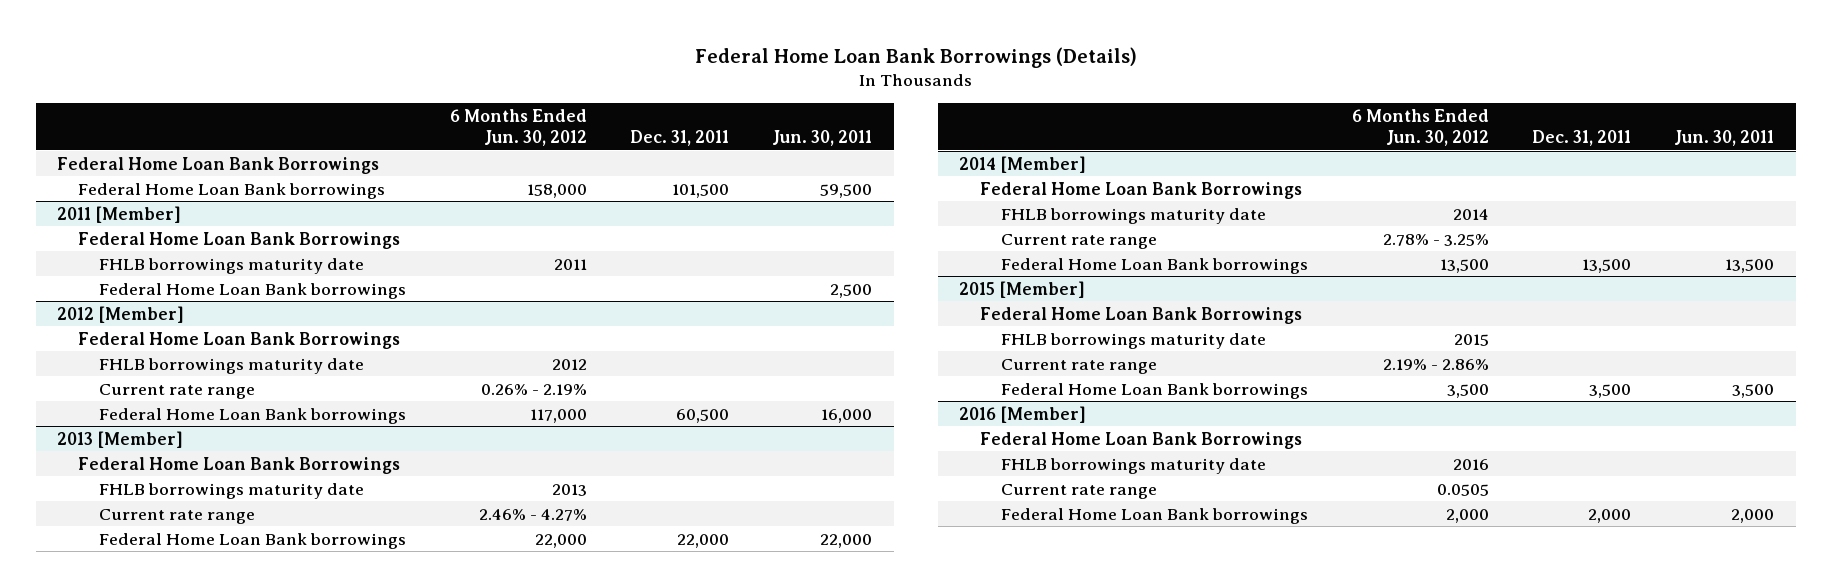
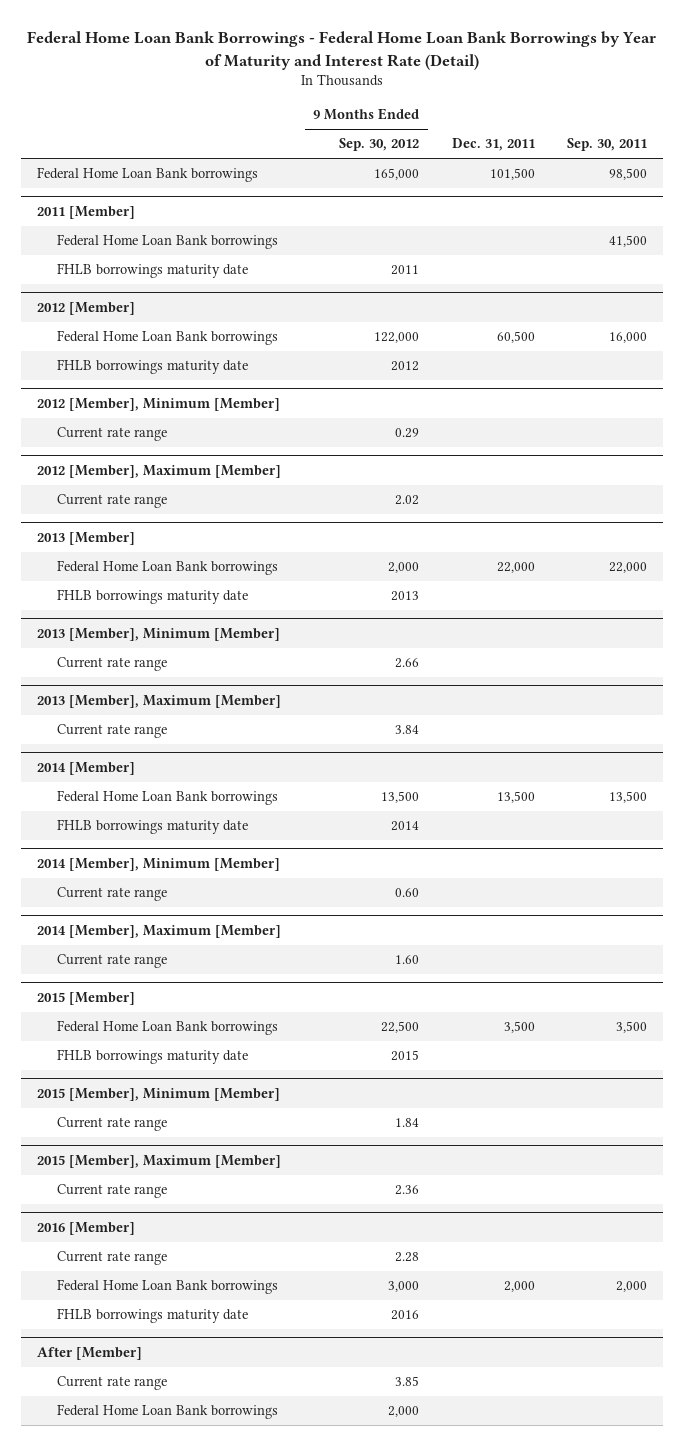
- Federal Home Loan Bank Borrowings (Details)
+ Federal Home Loan Bank Borrowings - Federal Home Loan Bank Borrowings by Year of Maturity and Interest Rate (Detail)
- | 6 Months Ended Jun. 30, 2012 | Dec. 31, 2011 | Jun. 30, 2011
+ | 9 Months Ended Sep. 30, 2012 | Dec. 31, 2011 | Sep. 30, 2011
- Federal Home Loan Bank Borrowings
@ 2011 [Member]
- Federal Home Loan Bank Borrowings
moved down: FHLB borrowings maturity date | 2011 | |
@ 2012 [Member]
- Federal Home Loan Bank Borrowings
- Current rate range | 0.26% - 2.19% | |
moved down: FHLB borrowings maturity date | 2012 | |
+ 2012 [Member], Minimum [Member]
+ Current rate range | 0.29 | |
+ 2012 [Member], Maximum [Member]
+ Current rate range | 2.02 | |
@ 2013 [Member]
- Federal Home Loan Bank Borrowings
- Current rate range | 2.46% - 4.27% | |
moved down: FHLB borrowings maturity date | 2013 | |
+ 2013 [Member], Minimum [Member]
+ Current rate range | 2.66 | |
+ 2013 [Member], Maximum [Member]
+ Current rate range | 3.84 | |
@ 2014 [Member]
- Federal Home Loan Bank Borrowings
- Current rate range | 2.78% - 3.25% | |
moved down: FHLB borrowings maturity date | 2014 | |
+ 2014 [Member], Minimum [Member]
+ Current rate range | 0.60 | |
+ 2014 [Member], Maximum [Member]
+ Current rate range | 1.60 | |
@ 2015 [Member]
- Federal Home Loan Bank Borrowings
- Current rate range | 2.19% - 2.86% | |
moved down: FHLB borrowings maturity date | 2015 | |
+ 2015 [Member], Minimum [Member]
+ Current rate range | 1.84 | |
+ 2015 [Member], Maximum [Member]
+ Current rate range | 2.36 | |
@ 2016 [Member]
- Federal Home Loan Bank Borrowings
moved down: FHLB borrowings maturity date | 2016 | |
+ After [Member]
+ Current rate range | 3.85 | |
+ Federal Home Loan Bank borrowings | 2,000 | |

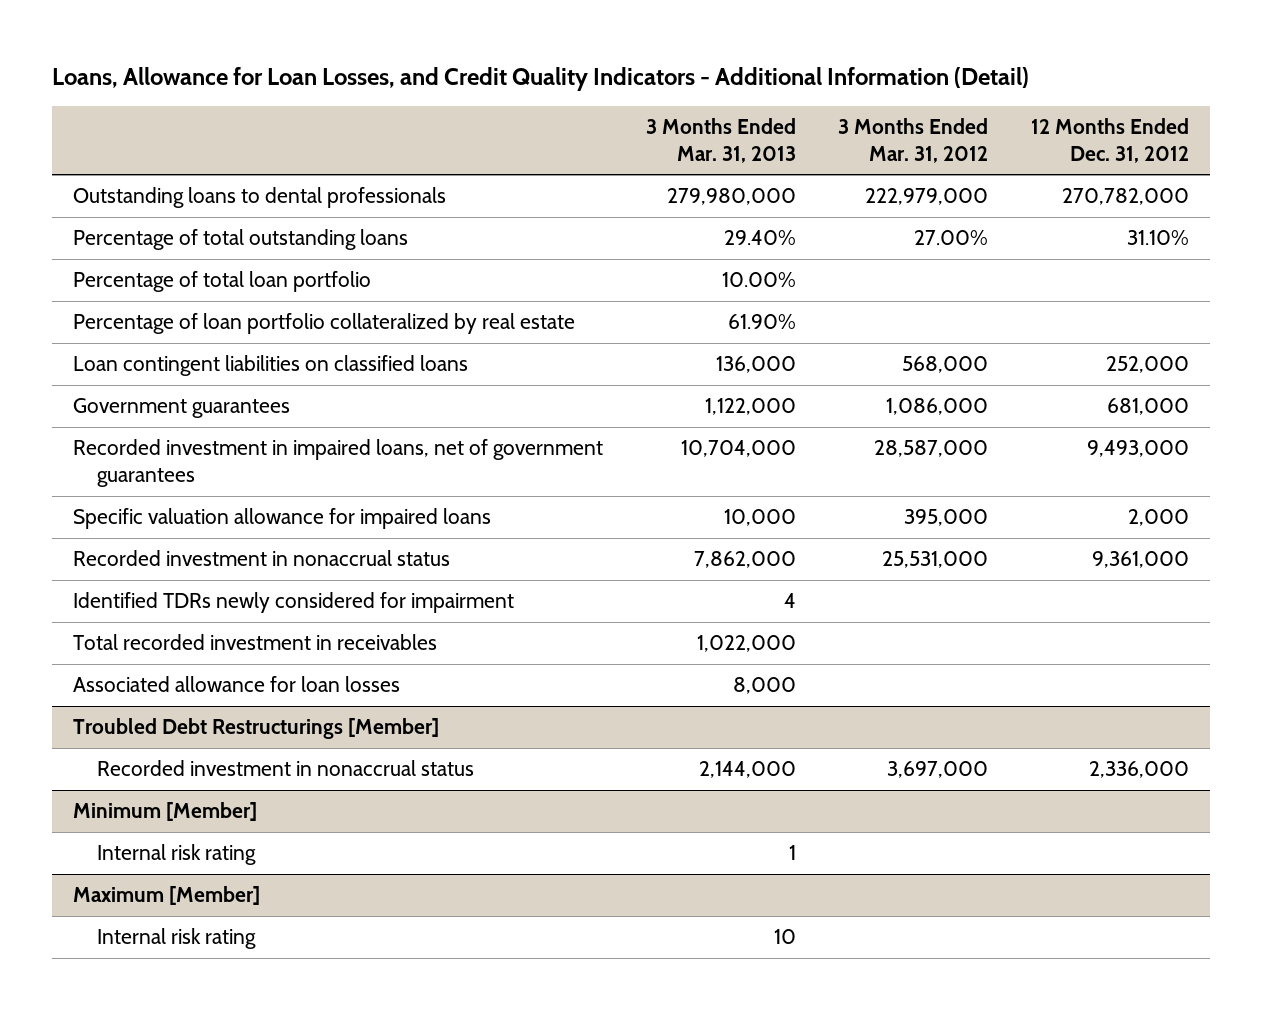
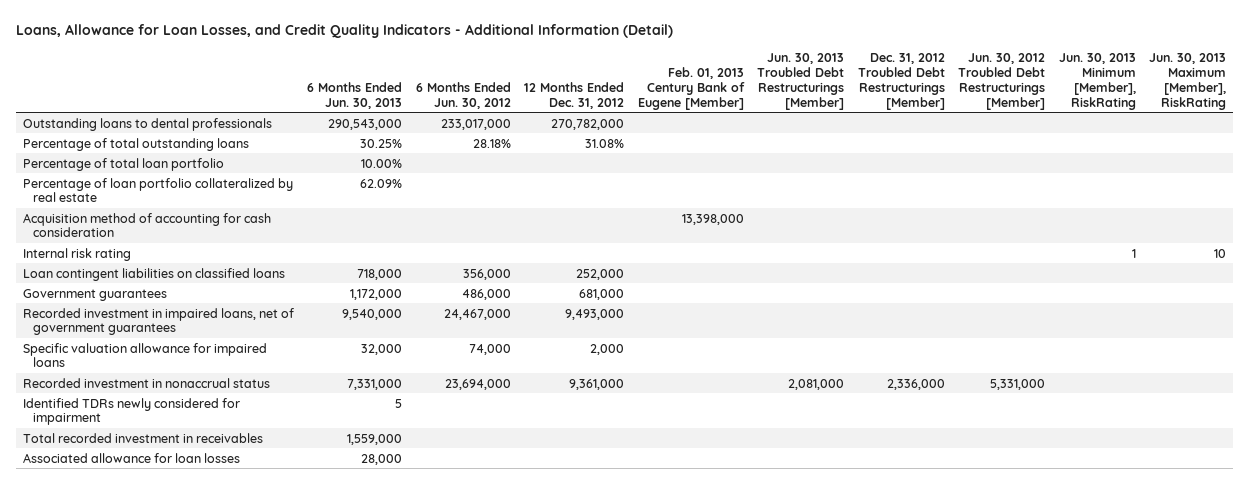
- | 3 Months Ended Mar. 31, 2013 | 3 Months Ended Mar. 31, 2012 | 12 Months Ended Dec. 31, 2012
+ | 6 Months Ended Jun. 30, 2013 | 6 Months Ended Jun. 30, 2012 | 12 Months Ended Dec. 31, 2012 | Feb. 01, 2013 Century Bank of Eugene [Member] | Jun. 30, 2013 Troubled Debt Restructurings [Member] | Dec. 31, 2012 Troubled Debt Restructurings [Member] | Jun. 30, 2012 Troubled Debt Restructurings [Member] | Jun. 30, 2013 Minimum [Member], RiskRating | Jun. 30, 2013 Maximum [Member], RiskRating
- Percentage of total outstanding loans | 29.40% | 27.00% | 31.10%
+ Percentage of total outstanding loans | 30.25% | 28.18% | 31.08% | | | | | |
+ Acquisition method of accounting for cash consideration | | | | 13,398,000 | | | | |
+ Internal risk rating | | | | | | | | 1 | 10
- Troubled Debt Restructurings [Member]
- Recorded investment in nonaccrual status | 2,144,000 | 3,697,000 | 2,336,000
- Minimum [Member]
- Internal risk rating | 1 | |
- Maximum [Member]
- Internal risk rating | 10 | |

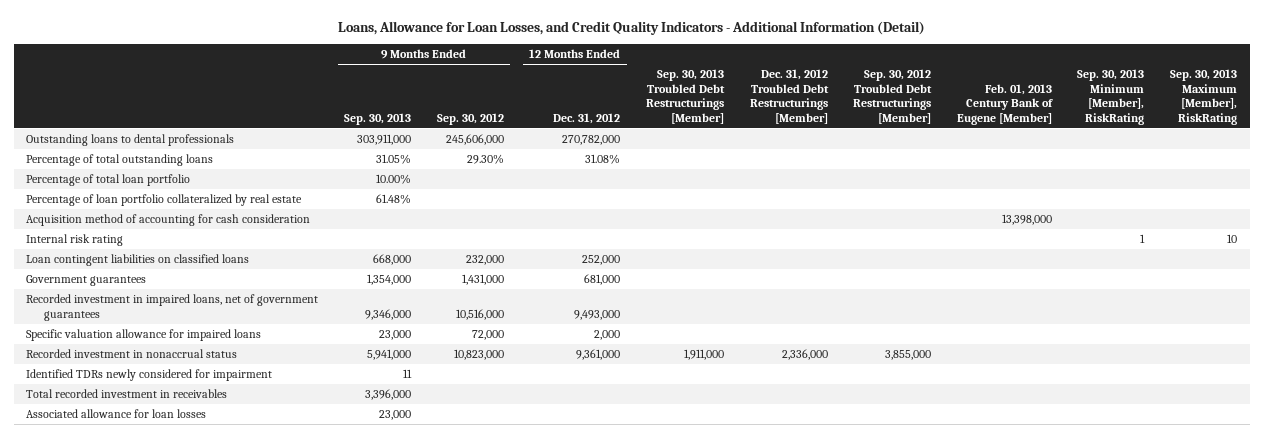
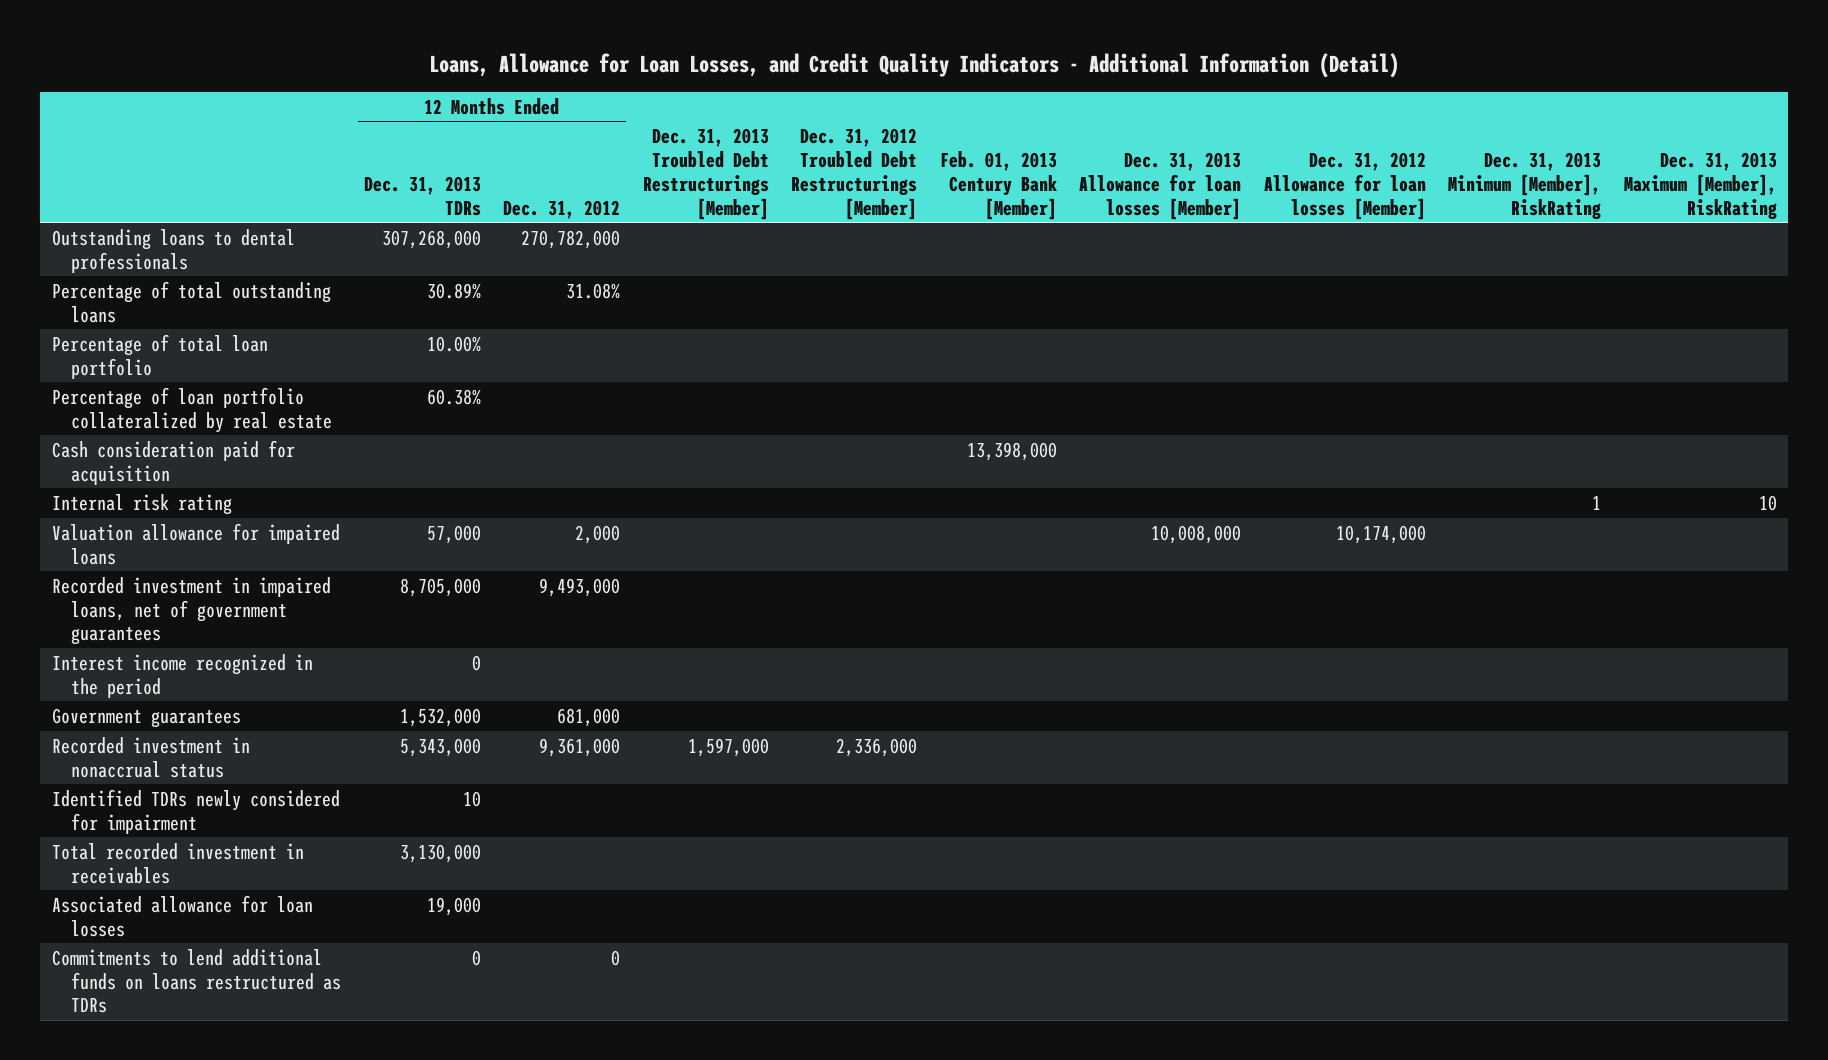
- | 9 Months Ended Sep. 30, 2013 | 9 Months Ended Sep. 30, 2012 | 12 Months Ended Dec. 31, 2012 | Sep. 30, 2013 Troubled Debt Restructurings [Member] | Dec. 31, 2012 Troubled Debt Restructurings [Member] | Sep. 30, 2012 Troubled Debt Restructurings [Member] | Feb. 01, 2013 Century Bank of Eugene [Member] | Sep. 30, 2013 Minimum [Member], RiskRating | Sep. 30, 2013 Maximum [Member], RiskRating
+ | 12 Months Ended Dec. 31, 2013 TDRs | 12 Months Ended Dec. 31, 2012 | Dec. 31, 2013 Troubled Debt Restructurings [Member] | Dec. 31, 2012 Troubled Debt Restructurings [Member] | Feb. 01, 2013 Century Bank [Member] | Dec. 31, 2013 Allowance for loan losses [Member] | Dec. 31, 2012 Allowance for loan losses [Member] | Dec. 31, 2013 Minimum [Member], RiskRating | Dec. 31, 2013 Maximum [Member], RiskRating
- Acquisition method of accounting for cash consideration | | | | | | | 13,398,000 | |
+ Cash consideration paid for acquisition | | | | | 13,398,000 | | | |
- Loan contingent liabilities on classified loans | 668,000 | 232,000 | 252,000 | | | | | |
+ Valuation allowance for impaired loans | 57,000 | 2,000 | | | | 10,008,000 | 10,174,000 | |
- Specific valuation allowance for impaired loans | 23,000 | 72,000 | 2,000 | | | | | |
+ Interest income recognized in the period | 0 | | | | | | | |
moved down: Government guarantees | 1,532,000 | 681,000 | | | | | | |
+ Commitments to lend additional funds on loans restructured as TDRs | 0 | 0 | | | | | | |

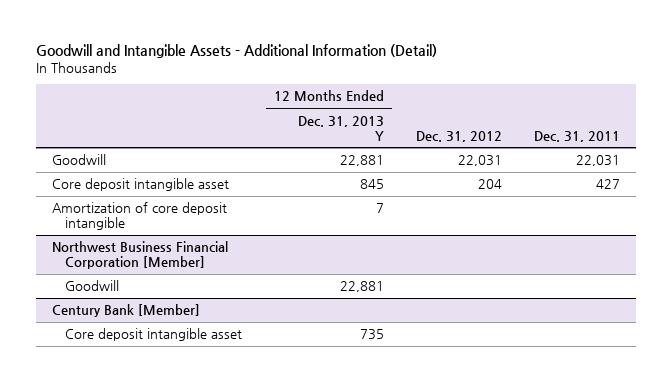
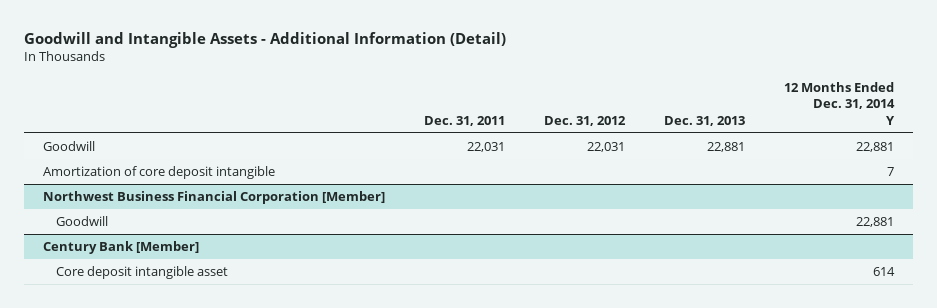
- | 12 Months Ended Dec. 31, 2013 Y | Dec. 31, 2012 | Dec. 31, 2011
+ | Dec. 31, 2011 | Dec. 31, 2012 | Dec. 31, 2013 | 12 Months Ended Dec. 31, 2014 Y
- Core deposit intangible asset | 845 | 204 | 427

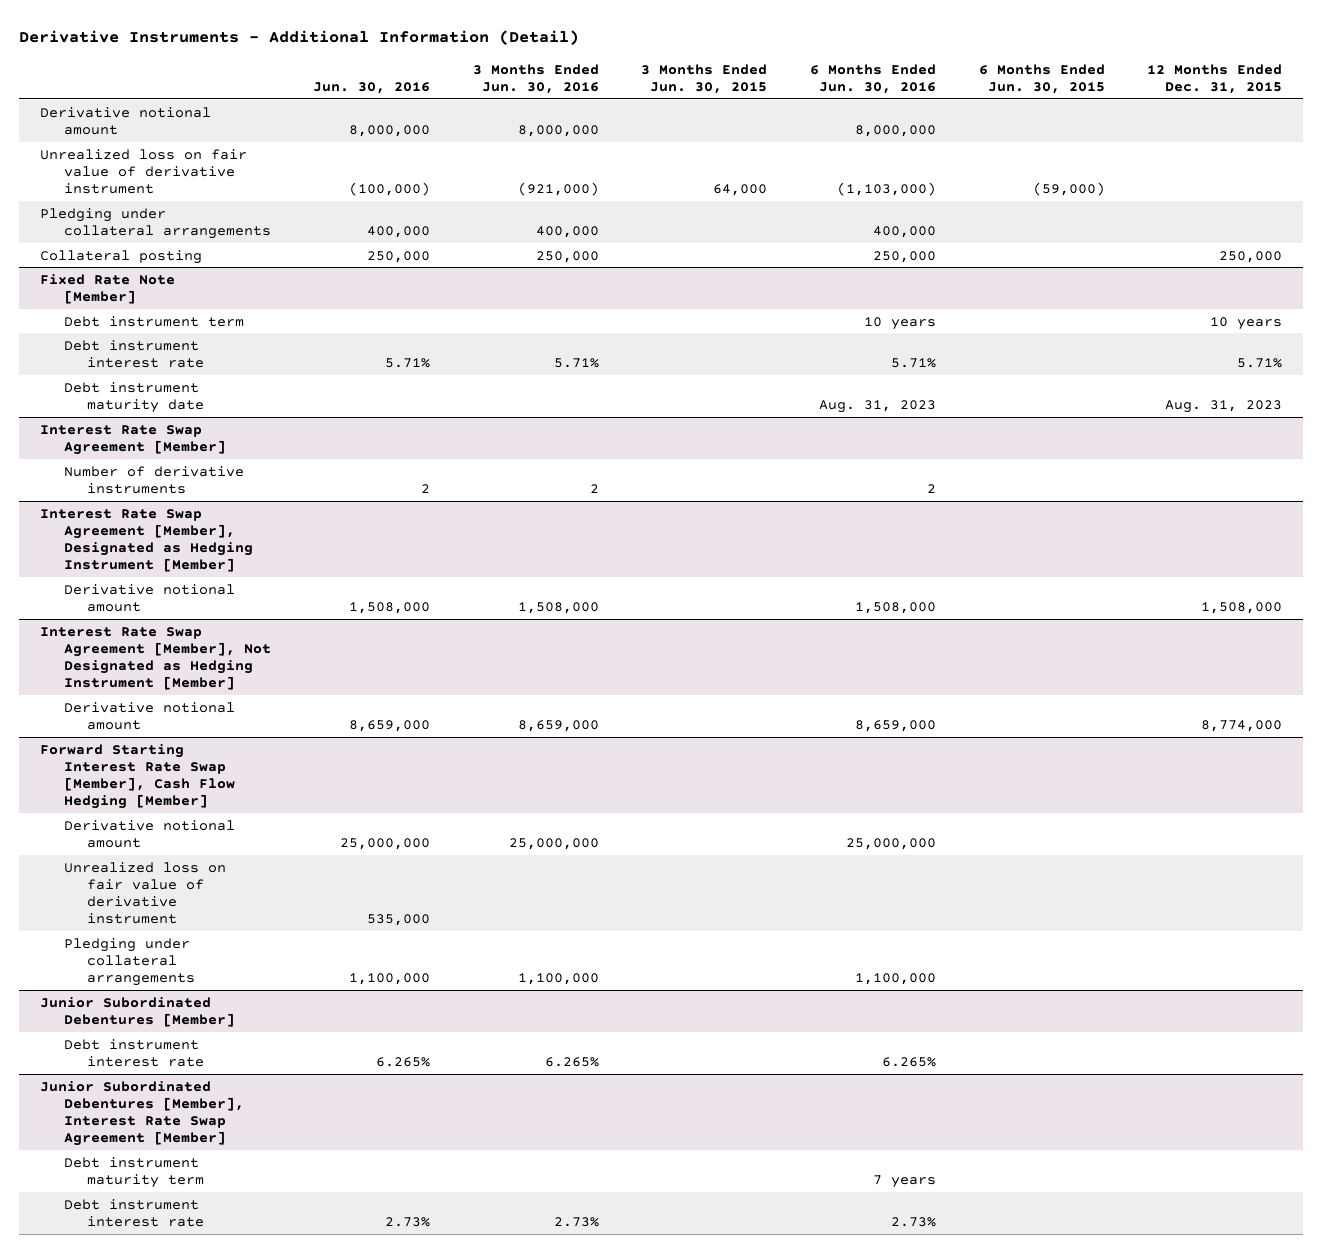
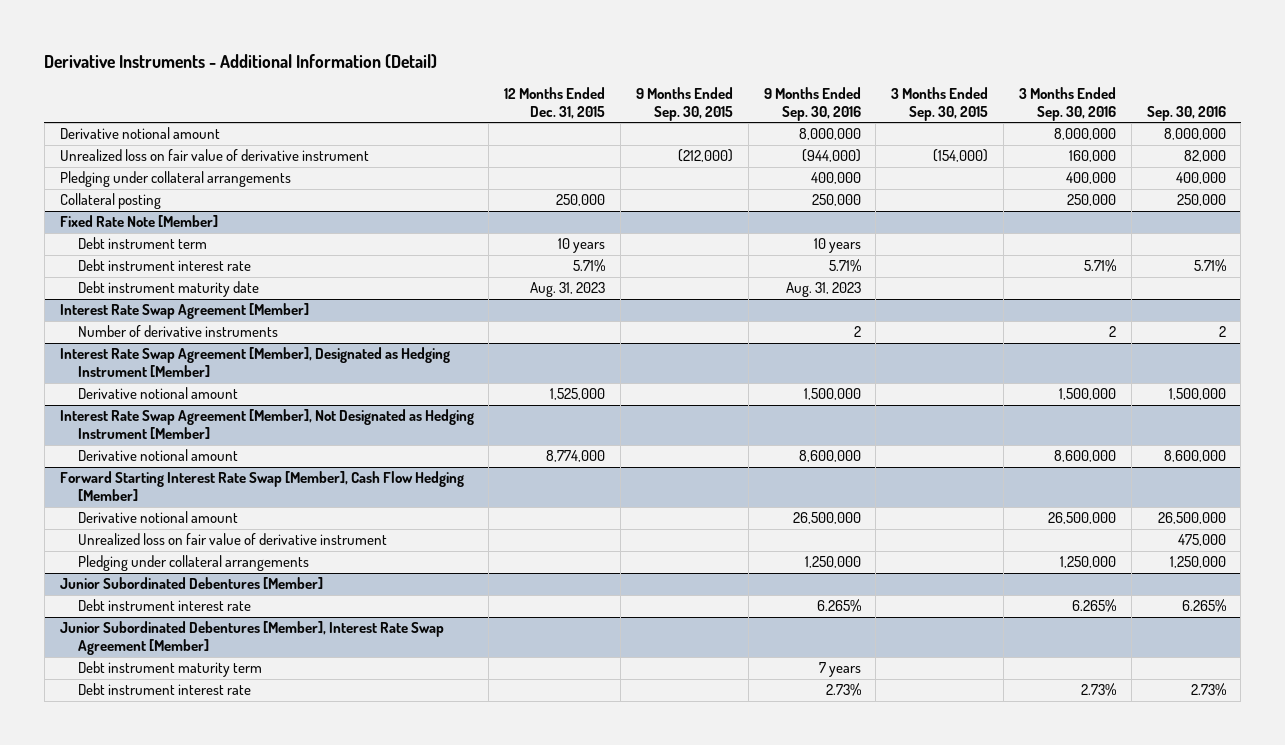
- | Jun. 30, 2016 | 3 Months Ended Jun. 30, 2016 | 3 Months Ended Jun. 30, 2015 | 6 Months Ended Jun. 30, 2016 | 6 Months Ended Jun. 30, 2015 | 12 Months Ended Dec. 31, 2015
+ | 12 Months Ended Dec. 31, 2015 | 9 Months Ended Sep. 30, 2015 | 9 Months Ended Sep. 30, 2016 | 3 Months Ended Sep. 30, 2015 | 3 Months Ended Sep. 30, 2016 | Sep. 30, 2016
@ Interest Rate Swap Agreement [Member], Designated as Hedging Instrument [Member]
- Derivative notional amount | 1,508,000 | 1,508,000 | | 1,508,000 | | 1,508,000
+ Derivative notional amount | 1,525,000 | | 1,500,000 | | 1,500,000 | 1,500,000

